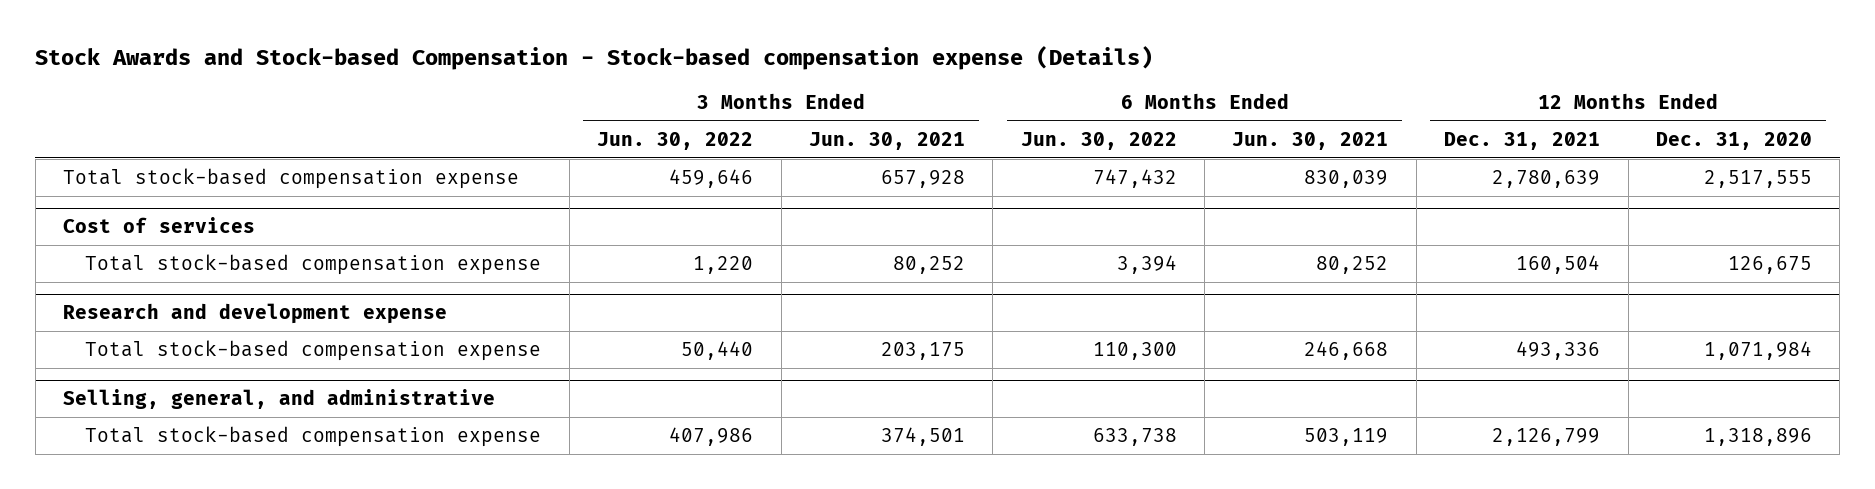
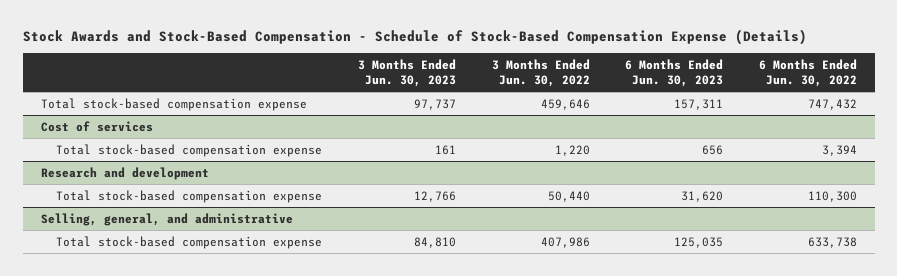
- Stock Awards and Stock-based Compensation - Stock-based compensation expense (Details)
+ Stock Awards and Stock-Based Compensation - Schedule of Stock-Based Compensation Expense (Details)
- | 3 Months Ended Jun. 30, 2022 | 3 Months Ended Jun. 30, 2021 | 6 Months Ended Jun. 30, 2022 | 6 Months Ended Jun. 30, 2021 | 12 Months Ended Dec. 31, 2021 | 12 Months Ended Dec. 31, 2020
+ | 3 Months Ended Jun. 30, 2023 | 3 Months Ended Jun. 30, 2022 | 6 Months Ended Jun. 30, 2023 | 6 Months Ended Jun. 30, 2022
- Research and development expense
+ Research and development

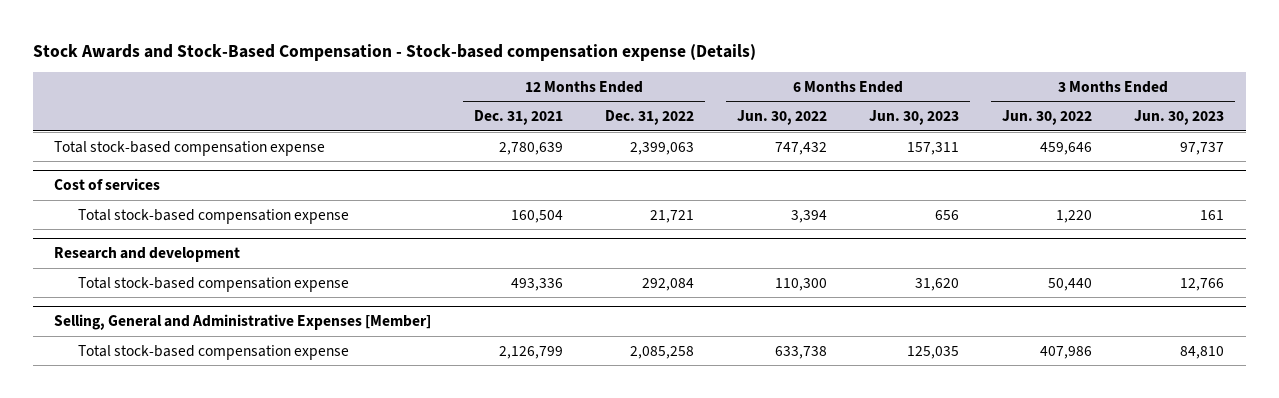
- Stock Awards and Stock-Based Compensation - Schedule of Stock-Based Compensation Expense (Details)
+ Stock Awards and Stock-Based Compensation - Stock-based compensation expense (Details)
- | 3 Months Ended Jun. 30, 2023 | 3 Months Ended Jun. 30, 2022 | 6 Months Ended Jun. 30, 2023 | 6 Months Ended Jun. 30, 2022
+ | 12 Months Ended Dec. 31, 2021 | 12 Months Ended Dec. 31, 2022 | 6 Months Ended Jun. 30, 2022 | 6 Months Ended Jun. 30, 2023 | 3 Months Ended Jun. 30, 2022 | 3 Months Ended Jun. 30, 2023
- Selling, general, and administrative
+ Selling, General and Administrative Expenses [Member]

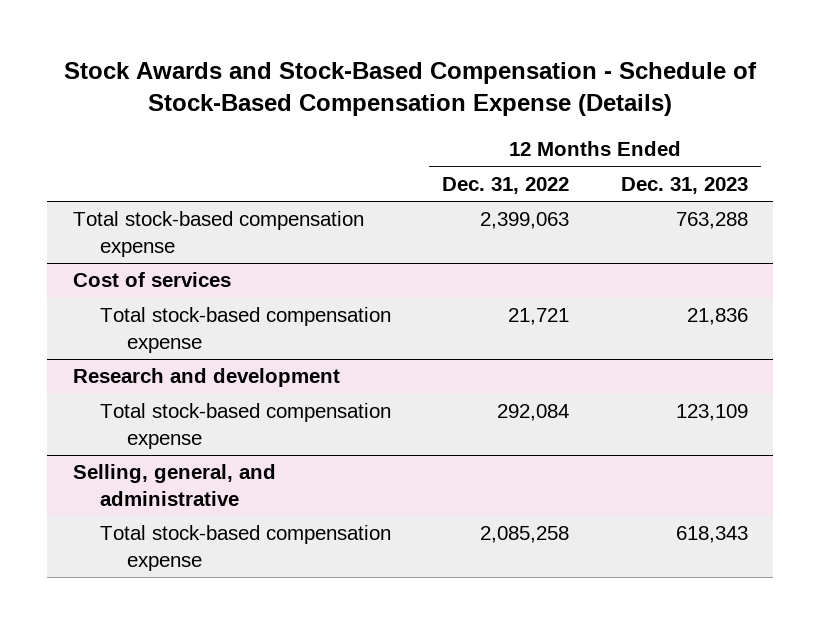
- Stock Awards and Stock-Based Compensation - Stock-based compensation expense (Details)
+ Stock Awards and Stock-Based Compensation - Schedule of Stock-Based Compensation Expense (Details)
- | 12 Months Ended Dec. 31, 2021 | 12 Months Ended Dec. 31, 2022 | 6 Months Ended Jun. 30, 2022 | 6 Months Ended Jun. 30, 2023 | 3 Months Ended Jun. 30, 2022 | 3 Months Ended Jun. 30, 2023
+ | 12 Months Ended Dec. 31, 2022 | 12 Months Ended Dec. 31, 2023
- Selling, General and Administrative Expenses [Member]
+ Selling, general, and administrative

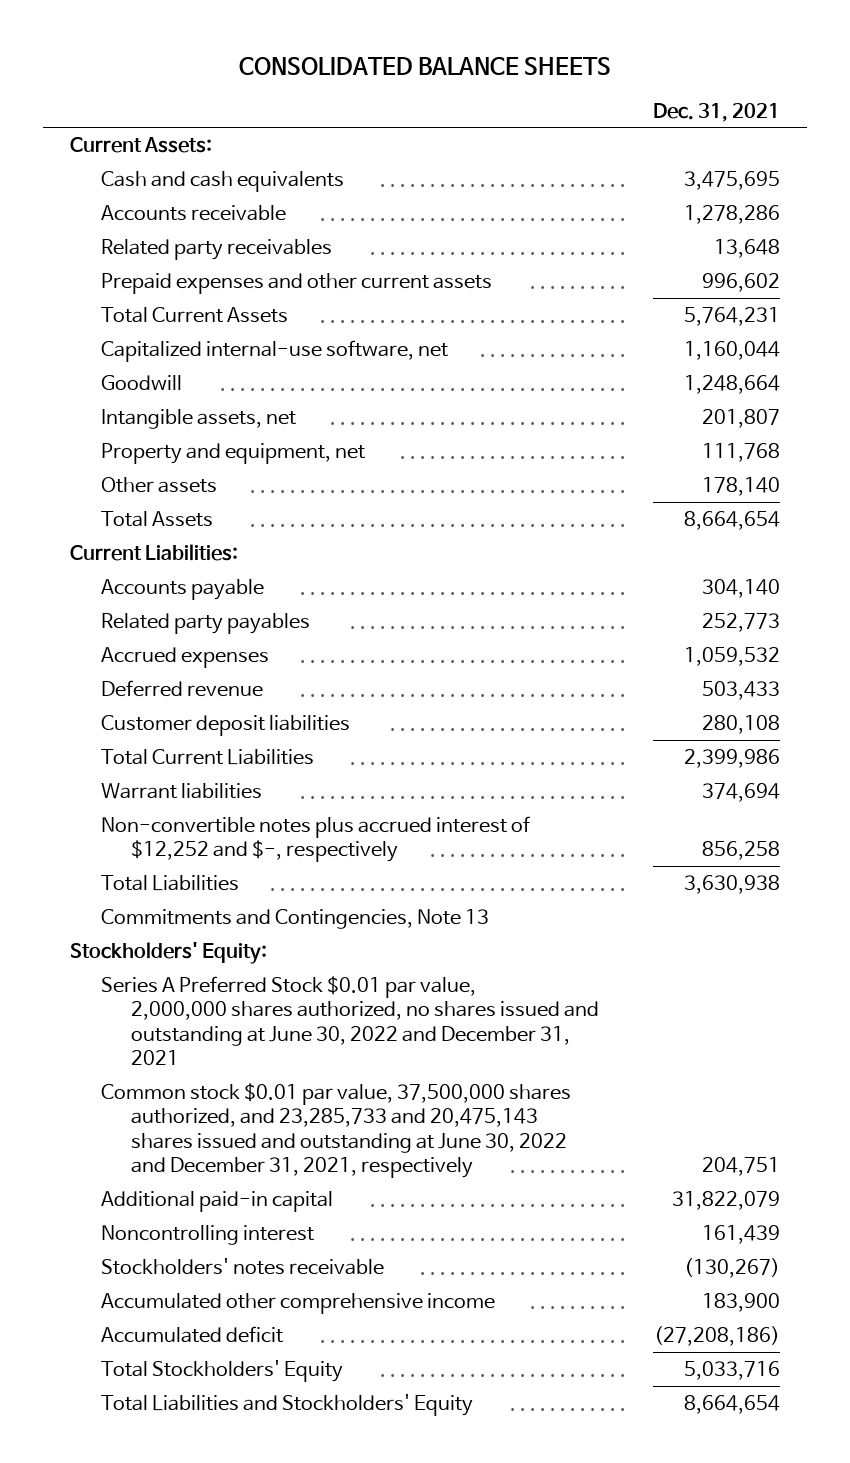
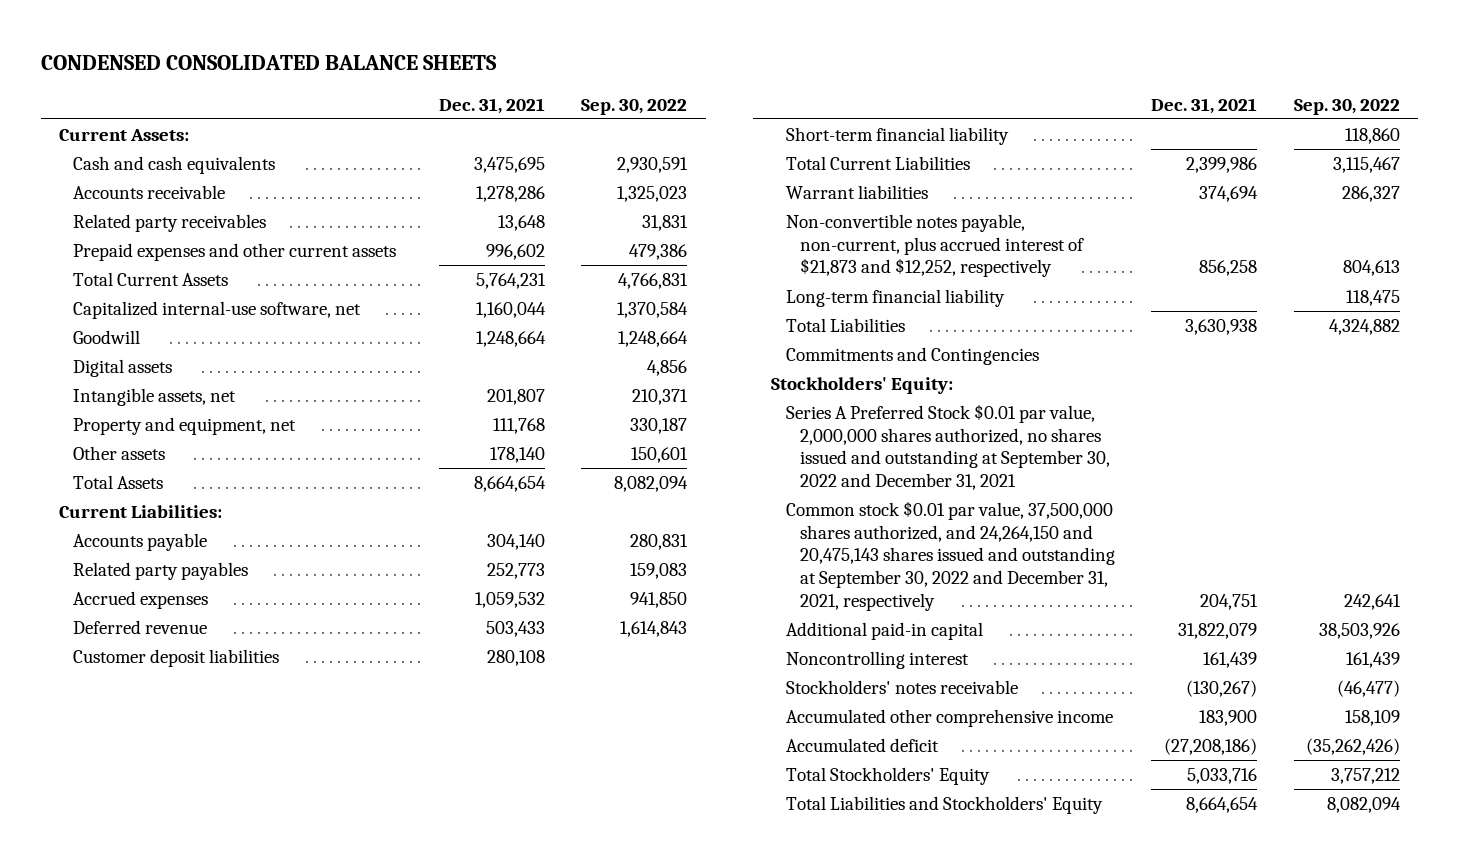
- CONSOLIDATED BALANCE SHEETS
+ CONDENSED CONSOLIDATED BALANCE SHEETS
- | Dec. 31, 2021
+ | Dec. 31, 2021 | Sep. 30, 2022
+ Digital assets | | 4,856
+ Short-term financial liability | | 118,860
- Non-convertible notes plus accrued interest of $12,252 and $-, respectively | 856,258
+ Non-convertible notes payable, non-current, plus accrued interest of $21,873 and $12,252, respectively | 856,258 | 804,613
+ Long-term financial liability | | 118,475
- Commitments and Contingencies, Note 13
+ Commitments and Contingencies
- Series A Preferred Stock $0.01 par value, 2,000,000 shares authorized, no shares issued and outstanding at June 30, 2022 and December 31, 2021
- Common stock $0.01 par value, 37,500,000 shares authorized, and 23,285,733 and 20,475,143 shares issued and outstanding at June 30, 2022 and December 31, 2021, respectively | 204,751
+ Series A Preferred Stock $0.01 par value, 2,000,000 shares authorized, no shares issued and outstanding at September 30, 2022 and December 31, 2021
+ Common stock $0.01 par value, 37,500,000 shares authorized, and 24,264,150 and 20,475,143 shares issued and outstanding at September 30, 2022 and December 31, 2021, respectively | 204,751 | 242,641

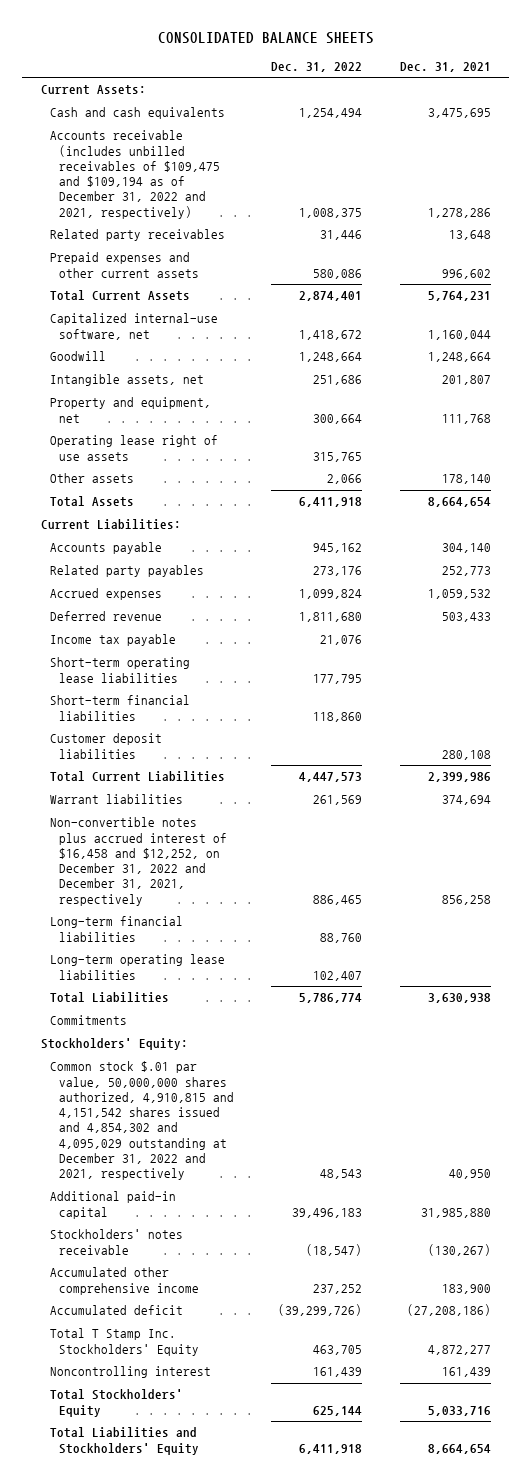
- CONDENSED CONSOLIDATED BALANCE SHEETS
+ CONSOLIDATED BALANCE SHEETS
- | Dec. 31, 2021 | Sep. 30, 2022
+ | Dec. 31, 2022 | Dec. 31, 2021
- Accounts receivable | 1,278,286 | 1,325,023
+ Accounts receivable (includes unbilled receivables of $109,475 and $109,194 as of December 31, 2022 and 2021, respectively) | 1,008,375 | 1,278,286
- Digital assets | | 4,856
+ Operating lease right of use assets | 315,765 |
+ Income tax payable | 21,076 |
+ Short-term operating lease liabilities | 177,795 |
+ Short-term financial liabilities | 118,860 |
- Short-term financial liability | | 118,860
- Non-convertible notes payable, non-current, plus accrued interest of $21,873 and $12,252, respectively | 856,258 | 804,613
- Long-term financial liability | | 118,475
+ Non-convertible notes plus accrued interest of $16,458 and $12,252, on December 31, 2022 and December 31, 2021, respectively | 886,465 | 856,258
+ Long-term financial liabilities | 88,760 |
+ Long-term operating lease liabilities | 102,407 |
- Commitments and Contingencies
+ Commitments
- Series A Preferred Stock $0.01 par value, 2,000,000 shares authorized, no shares issued and outstanding at September 30, 2022 and December 31, 2021
- Common stock $0.01 par value, 37,500,000 shares authorized, and 24,264,150 and 20,475,143 shares issued and outstanding at September 30, 2022 and December 31, 2021, respectively | 204,751 | 242,641
- Additional paid-in capital | 31,822,079 | 38,503,926
+ Common stock $.01 par value, 50,000,000 shares authorized, 4,910,815 and 4,151,542 shares issued and 4,854,302 and 4,095,029 outstanding at December 31, 2022 and 2021, respectively | 48,543 | 40,950
+ Additional paid-in capital | 39,496,183 | 31,985,880
+ Total T Stamp Inc. Stockholders' Equity | 463,705 | 4,872,277
moved down: Noncontrolling interest | 161,439 | 161,439

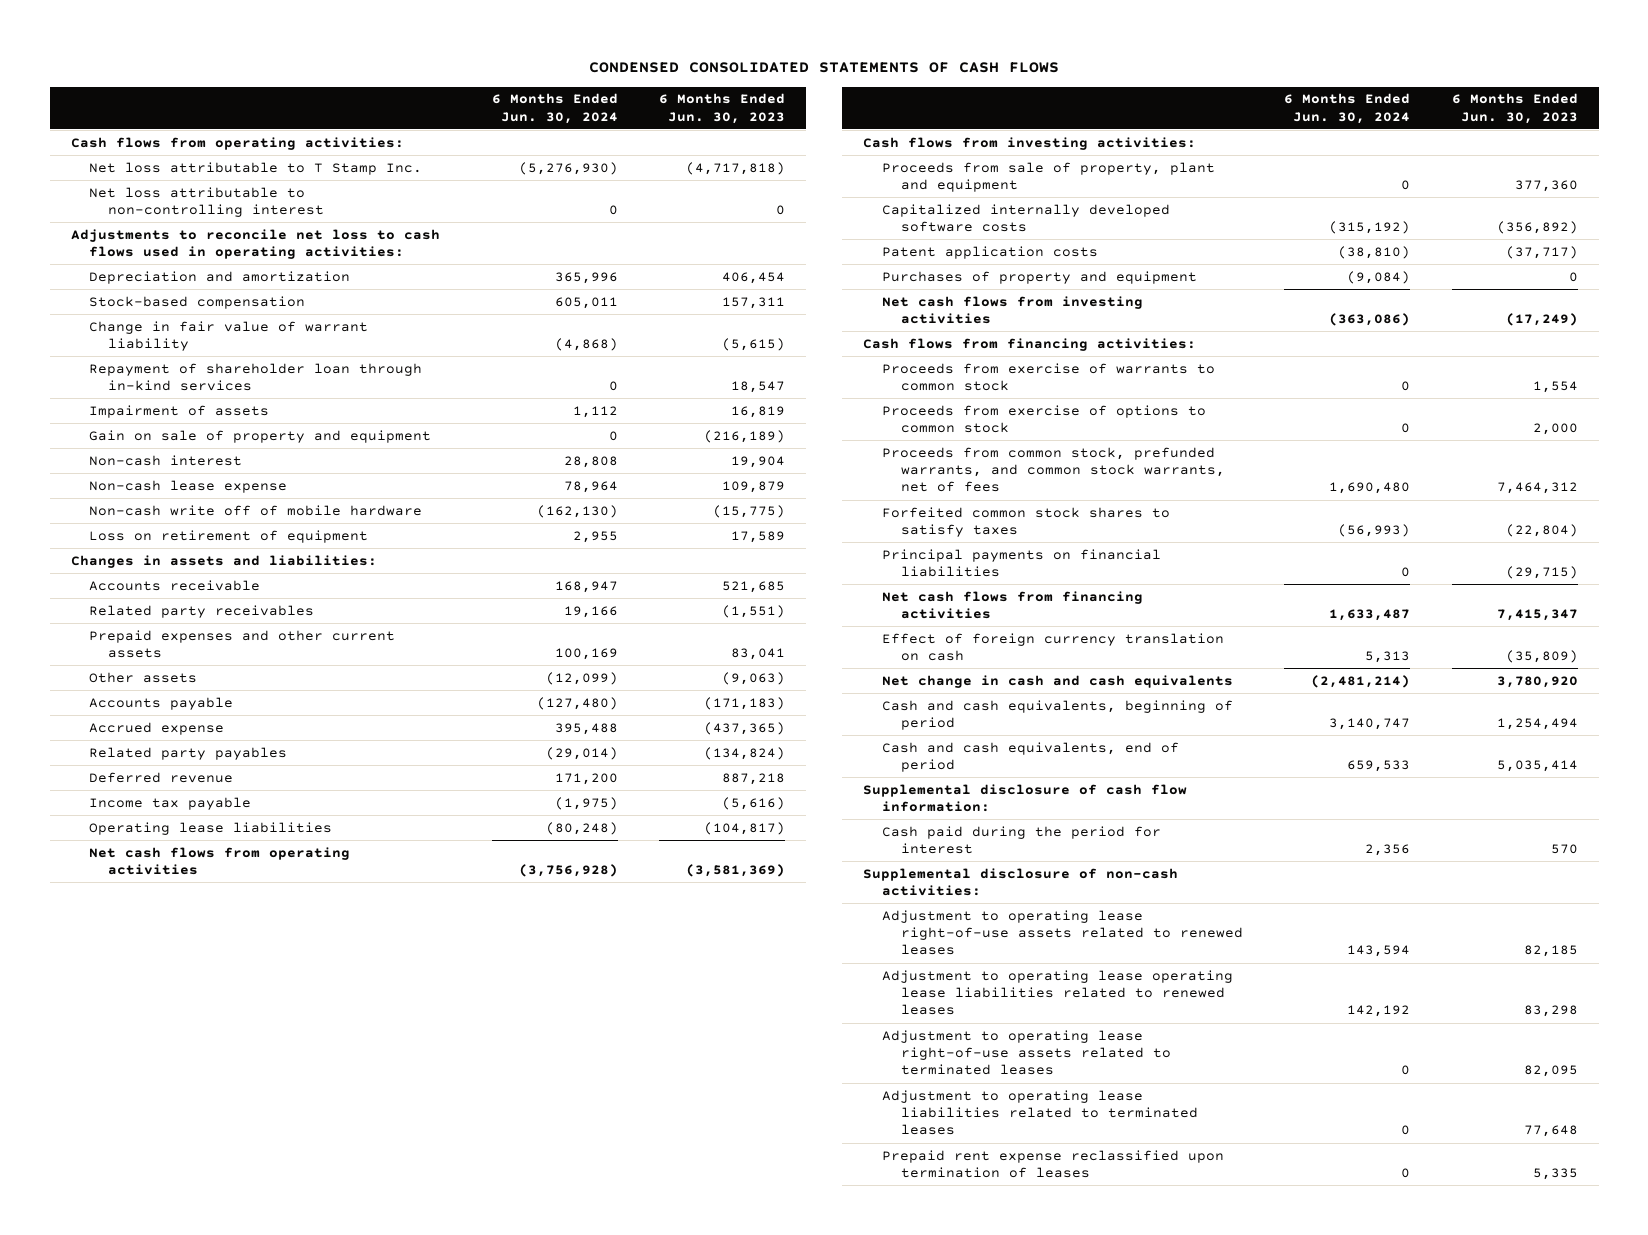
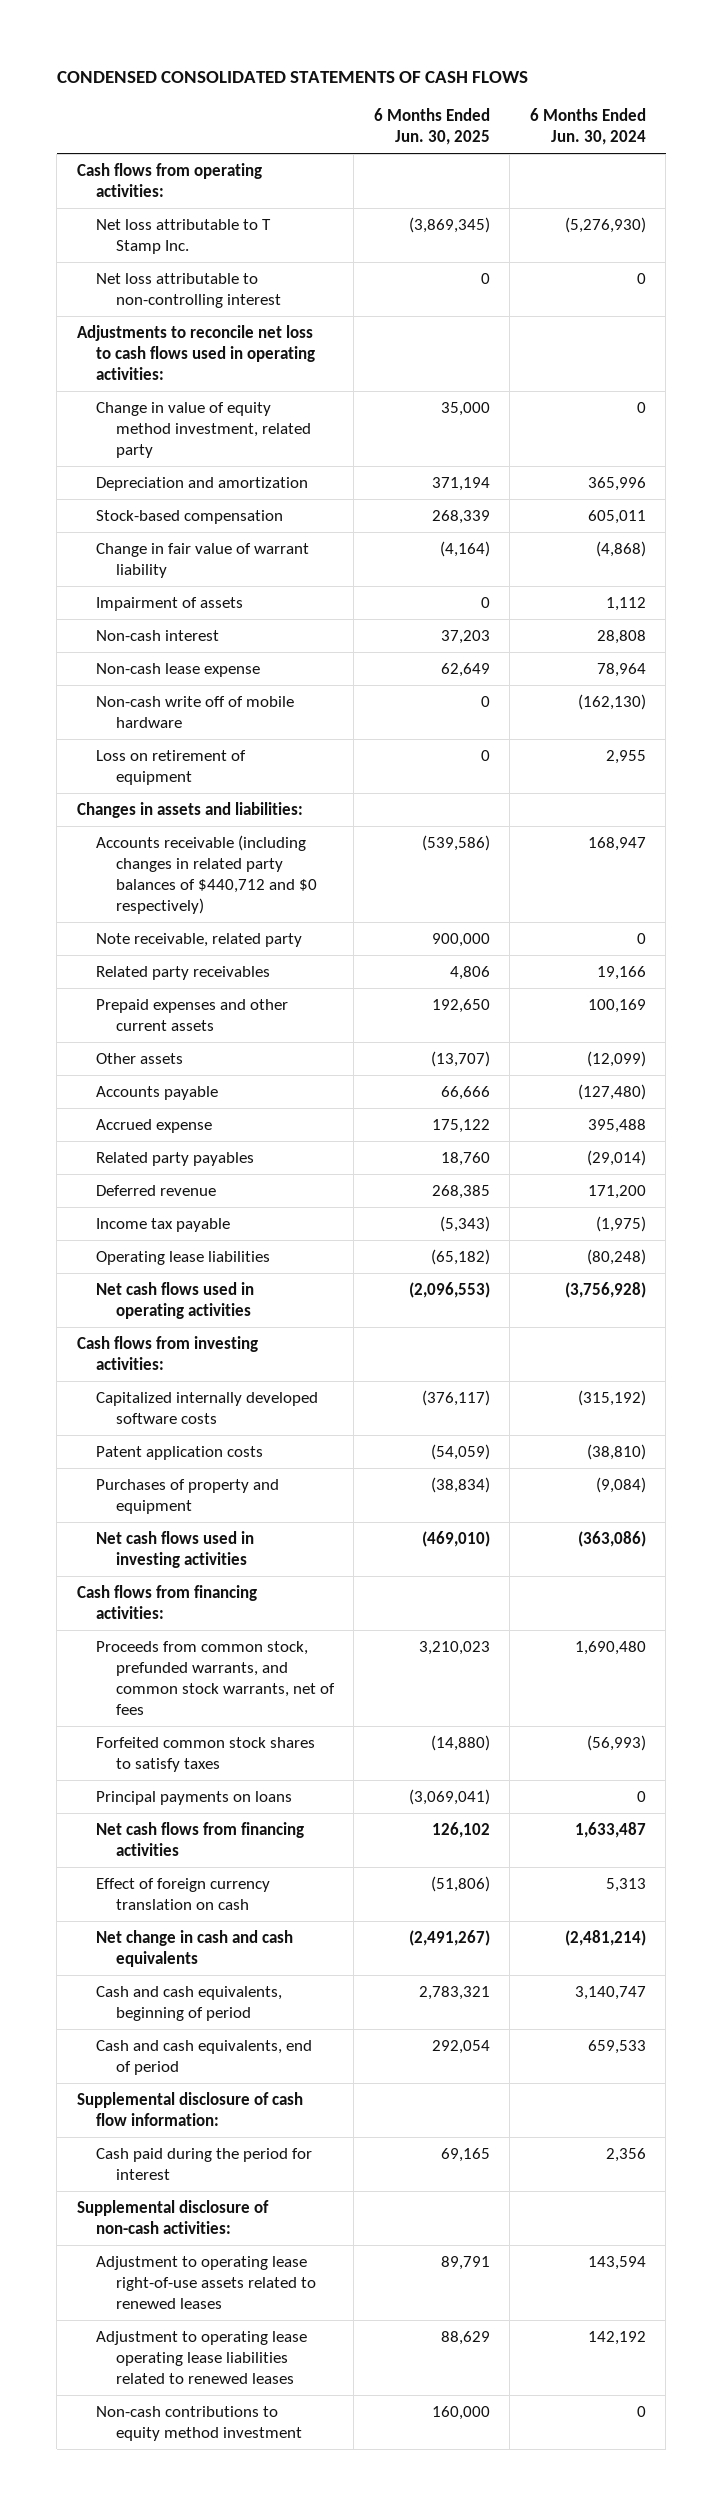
- | 6 Months Ended Jun. 30, 2024 | 6 Months Ended Jun. 30, 2023
+ | 6 Months Ended Jun. 30, 2025 | 6 Months Ended Jun. 30, 2024
+ Change in value of equity method investment, related party | 35,000 | 0
- Repayment of shareholder loan through in-kind services | 0 | 18,547
- Gain on sale of property and equipment | 0 | (216,189)
- Accounts receivable | 168,947 | 521,685
+ Accounts receivable (including changes in related party balances of $440,712 and $0 respectively) | (539,586) | 168,947
+ Note receivable, related party | 900,000 | 0
- Net cash flows from operating activities | (3,756,928) | (3,581,369)
+ Net cash flows used in operating activities | (2,096,553) | (3,756,928)
- Proceeds from sale of property, plant and equipment | 0 | 377,360
- Net cash flows from investing activities | (363,086) | (17,249)
+ Net cash flows used in investing activities | (469,010) | (363,086)
- Proceeds from exercise of warrants to common stock | 0 | 1,554
- Proceeds from exercise of options to common stock | 0 | 2,000
- Principal payments on financial liabilities | 0 | (29,715)
+ Principal payments on loans | (3,069,041) | 0
- Adjustment to operating lease right-of-use assets related to terminated leases | 0 | 82,095
- Adjustment to operating lease liabilities related to terminated leases | 0 | 77,648
- Prepaid rent expense reclassified upon termination of leases | 0 | 5,335
+ Non-cash contributions to equity method investment | 160,000 | 0

